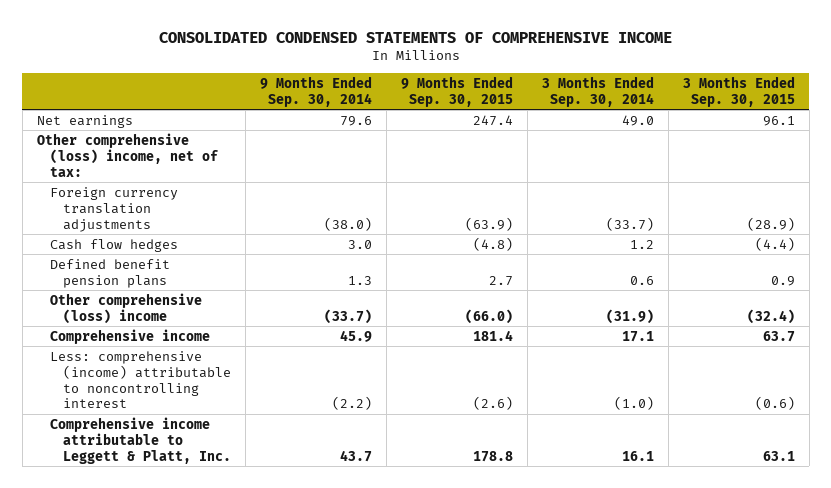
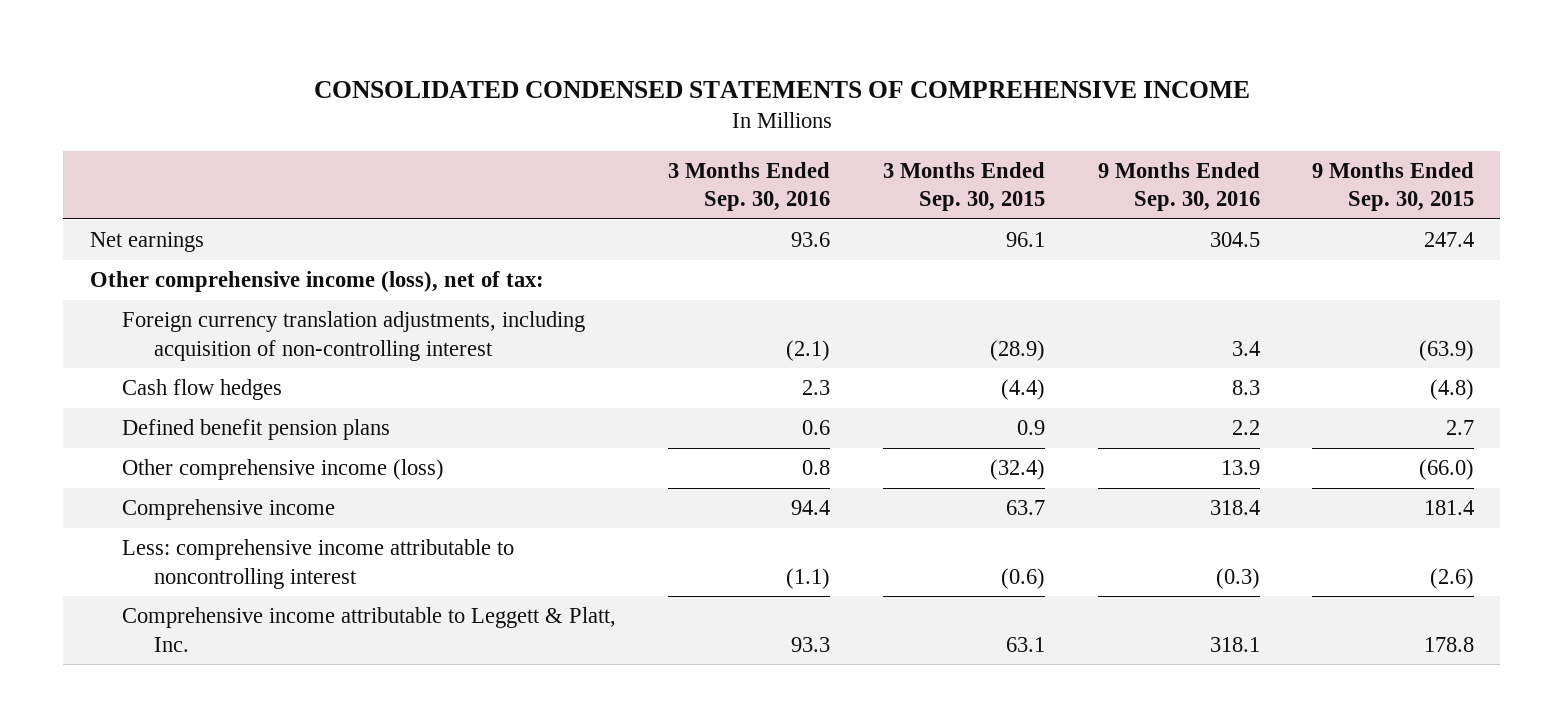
- | 9 Months Ended Sep. 30, 2014 | 9 Months Ended Sep. 30, 2015 | 3 Months Ended Sep. 30, 2014 | 3 Months Ended Sep. 30, 2015
+ | 3 Months Ended Sep. 30, 2016 | 3 Months Ended Sep. 30, 2015 | 9 Months Ended Sep. 30, 2016 | 9 Months Ended Sep. 30, 2015
- Other comprehensive (loss) income, net of tax:
- Foreign currency translation adjustments | (38.0) | (63.9) | (33.7) | (28.9)
+ Other comprehensive income (loss), net of tax:
+ Foreign currency translation adjustments, including acquisition of non-controlling interest | (2.1) | (28.9) | 3.4 | (63.9)
- Other comprehensive (loss) income | (33.7) | (66.0) | (31.9) | (32.4)
+ Other comprehensive income (loss) | 0.8 | (32.4) | 13.9 | (66.0)
- Less: comprehensive (income) attributable to noncontrolling interest | (2.2) | (2.6) | (1.0) | (0.6)
+ Less: comprehensive income attributable to noncontrolling interest | (1.1) | (0.6) | (0.3) | (2.6)

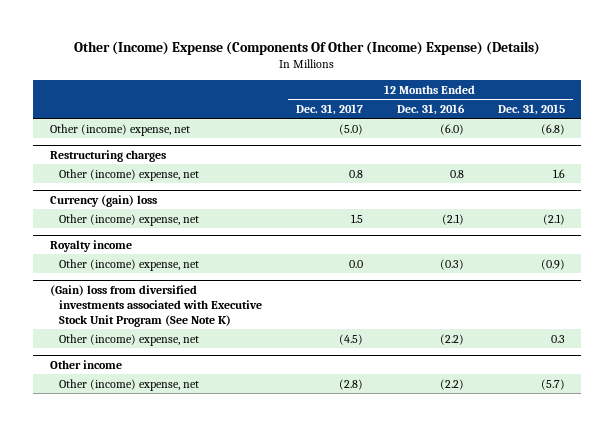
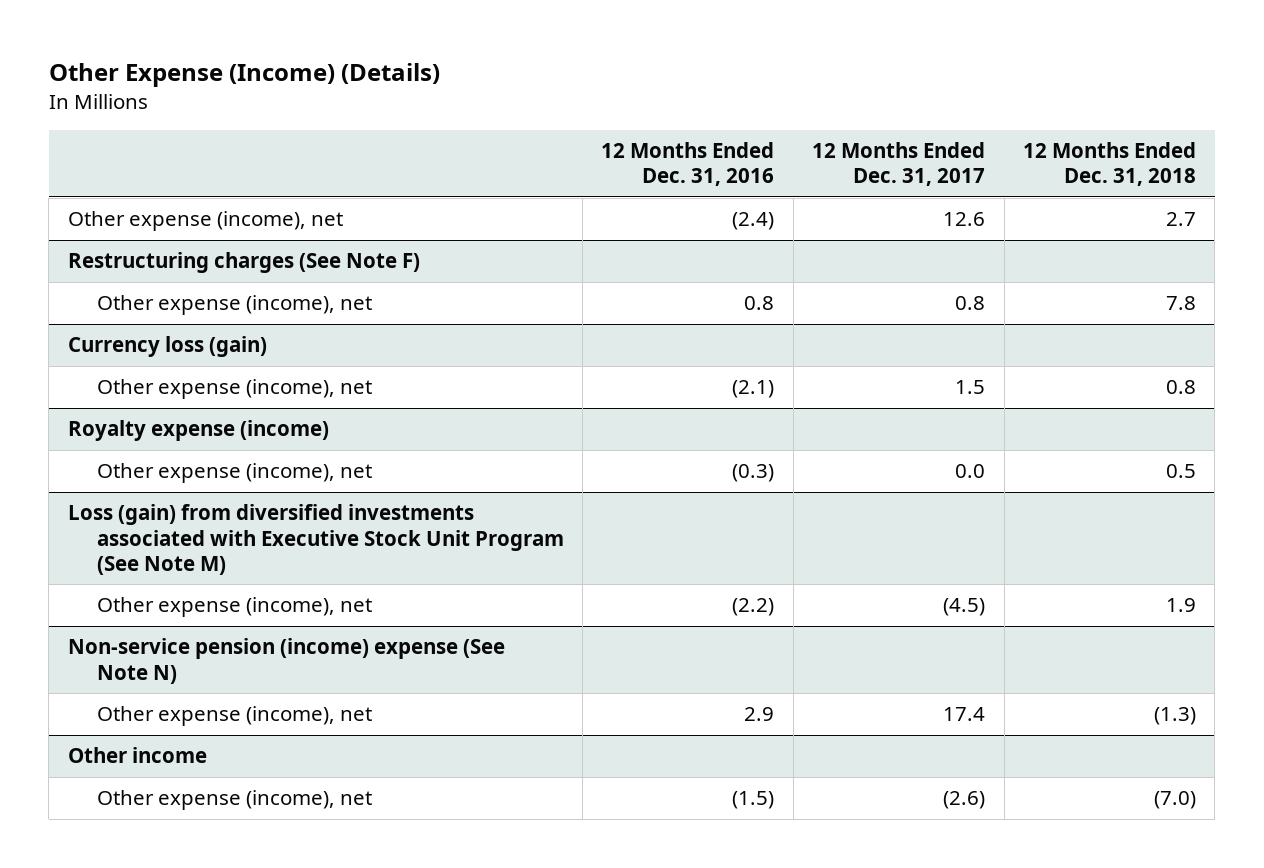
- Other (Income) Expense (Components Of Other (Income) Expense) (Details)
+ Other Expense (Income) (Details)
- | 12 Months Ended Dec. 31, 2017 | 12 Months Ended Dec. 31, 2016 | 12 Months Ended Dec. 31, 2015
+ | 12 Months Ended Dec. 31, 2016 | 12 Months Ended Dec. 31, 2017 | 12 Months Ended Dec. 31, 2018
- Other (income) expense, net | (5.0) | (6.0) | (6.8)
- Restructuring charges
- Other (income) expense, net | 0.8 | 0.8 | 1.6
- Currency (gain) loss
- Other (income) expense, net | 1.5 | (2.1) | (2.1)
- Royalty income
- Other (income) expense, net | 0.0 | (0.3) | (0.9)
- (Gain) loss from diversified investments associated with Executive Stock Unit Program (See Note K)
- Other (income) expense, net | (4.5) | (2.2) | 0.3
+ Other expense (income), net | (2.4) | 12.6 | 2.7
+ Restructuring charges (See Note F)
+ Other expense (income), net | 0.8 | 0.8 | 7.8
+ Currency loss (gain)
+ Other expense (income), net | (2.1) | 1.5 | 0.8
+ Royalty expense (income)
+ Other expense (income), net | (0.3) | 0.0 | 0.5
+ Loss (gain) from diversified investments associated with Executive Stock Unit Program (See Note M)
+ Other expense (income), net | (2.2) | (4.5) | 1.9
+ Non-service pension (income) expense (See Note N)
+ Other expense (income), net | 2.9 | 17.4 | (1.3)
@ Other income
- Other (income) expense, net | (2.8) | (2.2) | (5.7)
+ Other expense (income), net | (1.5) | (2.6) | (7.0)

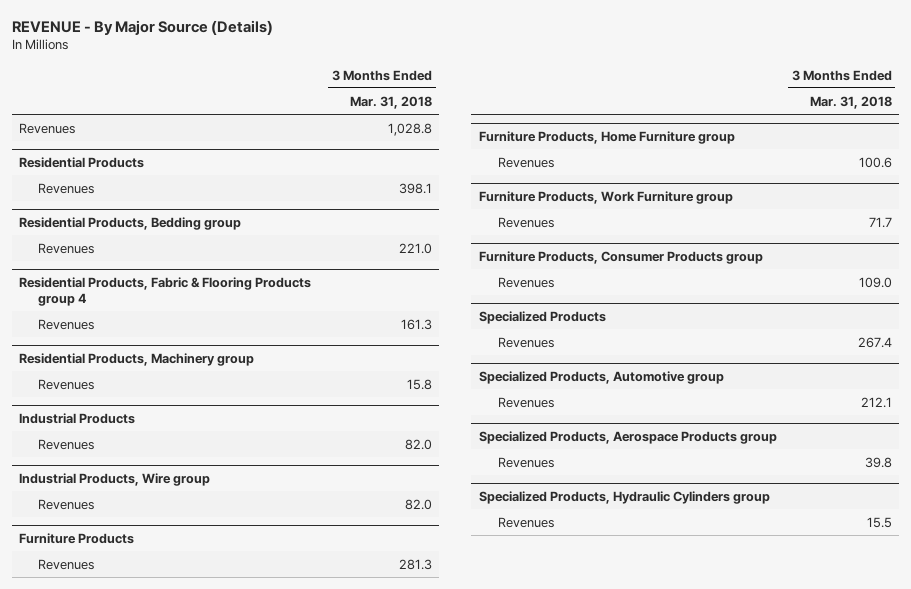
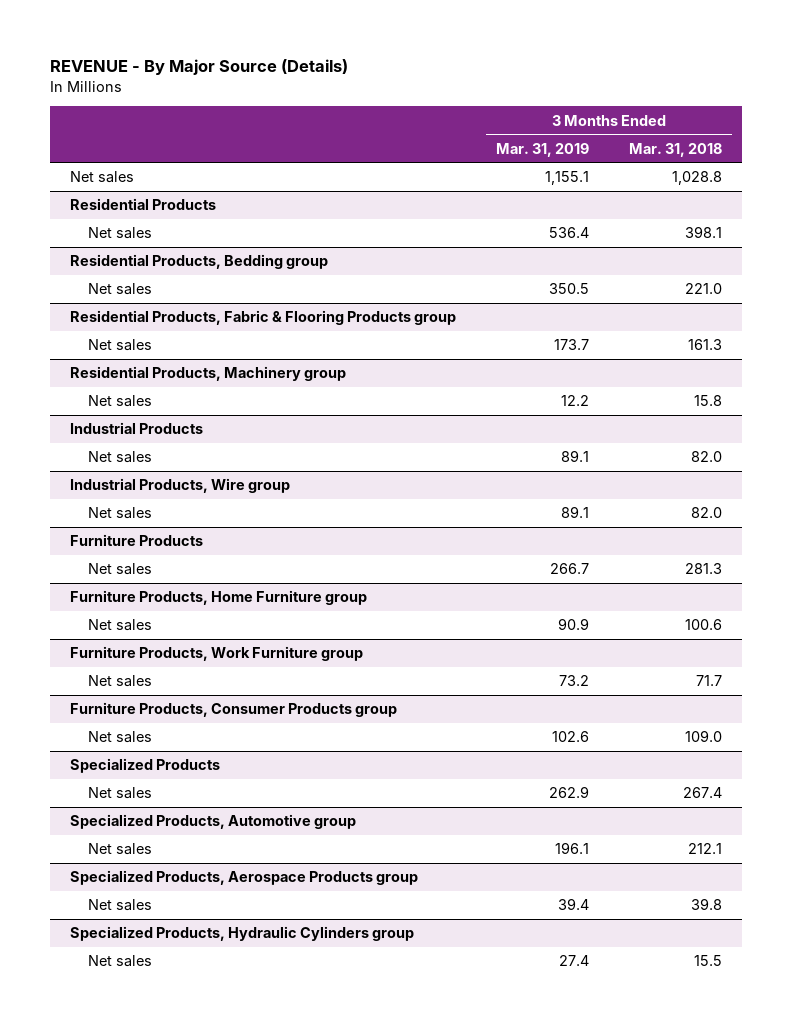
- | 3 Months Ended Mar. 31, 2018
+ | 3 Months Ended Mar. 31, 2019 | 3 Months Ended Mar. 31, 2018
- Revenues | 1,028.8
+ Net sales | 1,155.1 | 1,028.8
@ Residential Products
- Revenues | 398.1
+ Net sales | 536.4 | 398.1
@ Residential Products, Bedding group
- Revenues | 221.0
- Residential Products, Fabric & Flooring Products group 4
- Revenues | 161.3
@ Residential Products, Bedding group
+ Net sales | 350.5 | 221.0
+ Residential Products, Fabric & Flooring Products group
+ Net sales | 173.7 | 161.3
@ Residential Products, Machinery group
- Revenues | 15.8
+ Net sales | 12.2 | 15.8
@ Industrial Products
- Revenues | 82.0
+ Net sales | 89.1 | 82.0
@ Industrial Products, Wire group
- Revenues | 82.0
+ Net sales | 89.1 | 82.0
@ Furniture Products
- Revenues | 281.3
+ Net sales | 266.7 | 281.3
@ Furniture Products, Home Furniture group
- Revenues | 100.6
+ Net sales | 90.9 | 100.6
@ Furniture Products, Work Furniture group
- Revenues | 71.7
+ Net sales | 73.2 | 71.7
@ Furniture Products, Consumer Products group
- Revenues | 109.0
+ Net sales | 102.6 | 109.0
@ Specialized Products
- Revenues | 267.4
+ Net sales | 262.9 | 267.4
@ Specialized Products, Automotive group
- Revenues | 212.1
+ Net sales | 196.1 | 212.1
@ Specialized Products, Aerospace Products group
- Revenues | 39.8
+ Net sales | 39.4 | 39.8
@ Specialized Products, Hydraulic Cylinders group
- Revenues | 15.5
+ Net sales | 27.4 | 15.5

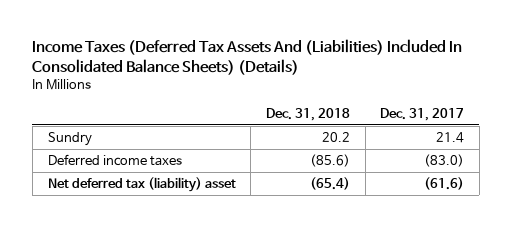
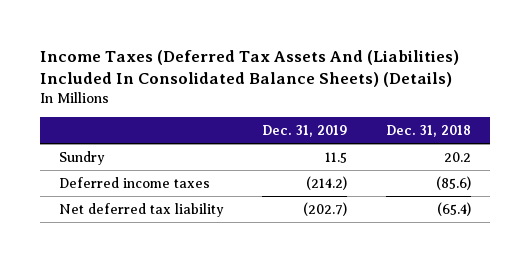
- | Dec. 31, 2018 | Dec. 31, 2017
+ | Dec. 31, 2019 | Dec. 31, 2018
- Net deferred tax (liability) asset | (65.4) | (61.6)
+ Net deferred tax liability | (202.7) | (65.4)

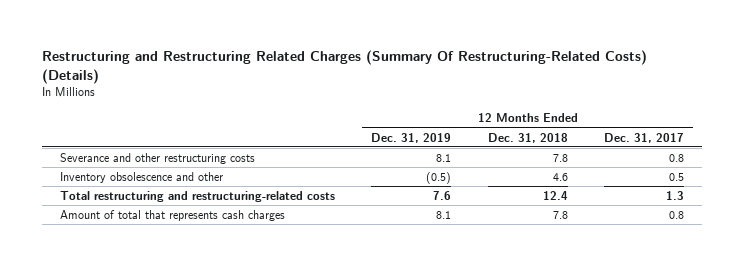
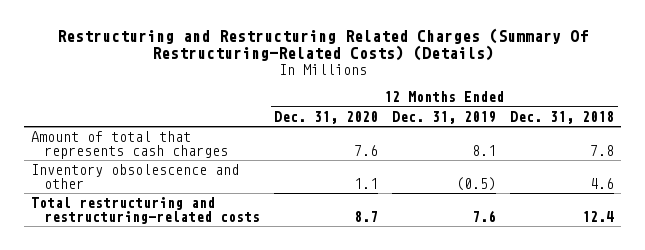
- | 12 Months Ended Dec. 31, 2019 | 12 Months Ended Dec. 31, 2018 | 12 Months Ended Dec. 31, 2017
+ | 12 Months Ended Dec. 31, 2020 | 12 Months Ended Dec. 31, 2019 | 12 Months Ended Dec. 31, 2018
- Severance and other restructuring costs | 8.1 | 7.8 | 0.8
moved up: Amount of total that represents cash charges | 7.6 | 8.1 | 7.8

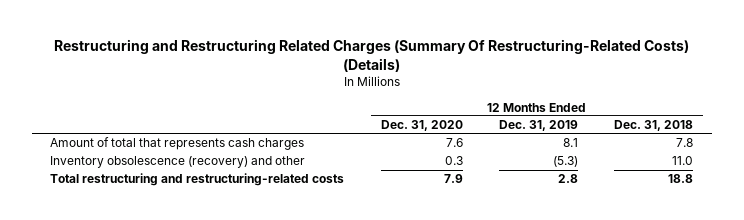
- Inventory obsolescence and other | 1.1 | (0.5) | 4.6
- Total restructuring and restructuring-related costs | 8.7 | 7.6 | 12.4
+ Inventory obsolescence (recovery) and other | 0.3 | (5.3) | 11.0
+ Total restructuring and restructuring-related costs | 7.9 | 2.8 | 18.8

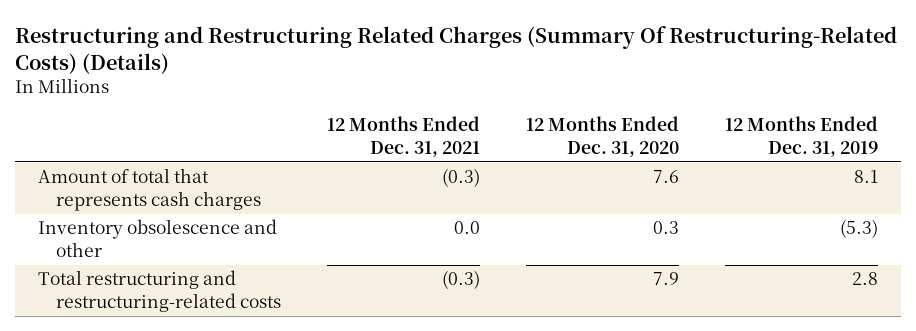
- | 12 Months Ended Dec. 31, 2020 | 12 Months Ended Dec. 31, 2019 | 12 Months Ended Dec. 31, 2018
+ | 12 Months Ended Dec. 31, 2021 | 12 Months Ended Dec. 31, 2020 | 12 Months Ended Dec. 31, 2019
- Inventory obsolescence (recovery) and other | 0.3 | (5.3) | 11.0
+ Inventory obsolescence and other | 0.0 | 0.3 | (5.3)

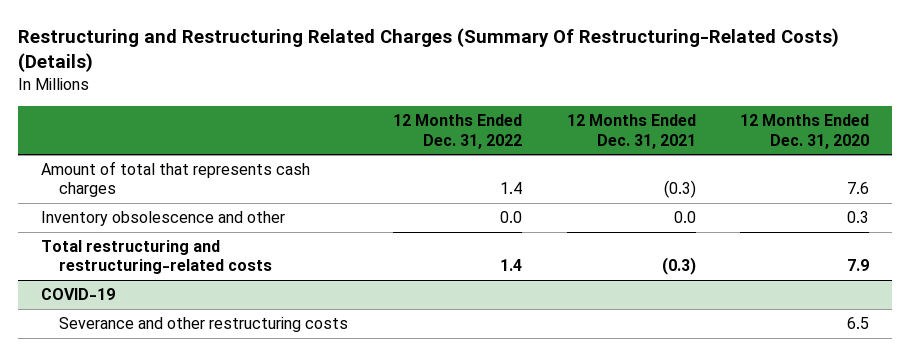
- | 12 Months Ended Dec. 31, 2021 | 12 Months Ended Dec. 31, 2020 | 12 Months Ended Dec. 31, 2019
+ | 12 Months Ended Dec. 31, 2022 | 12 Months Ended Dec. 31, 2021 | 12 Months Ended Dec. 31, 2020
+ COVID-19
+ Severance and other restructuring costs | | | 6.5

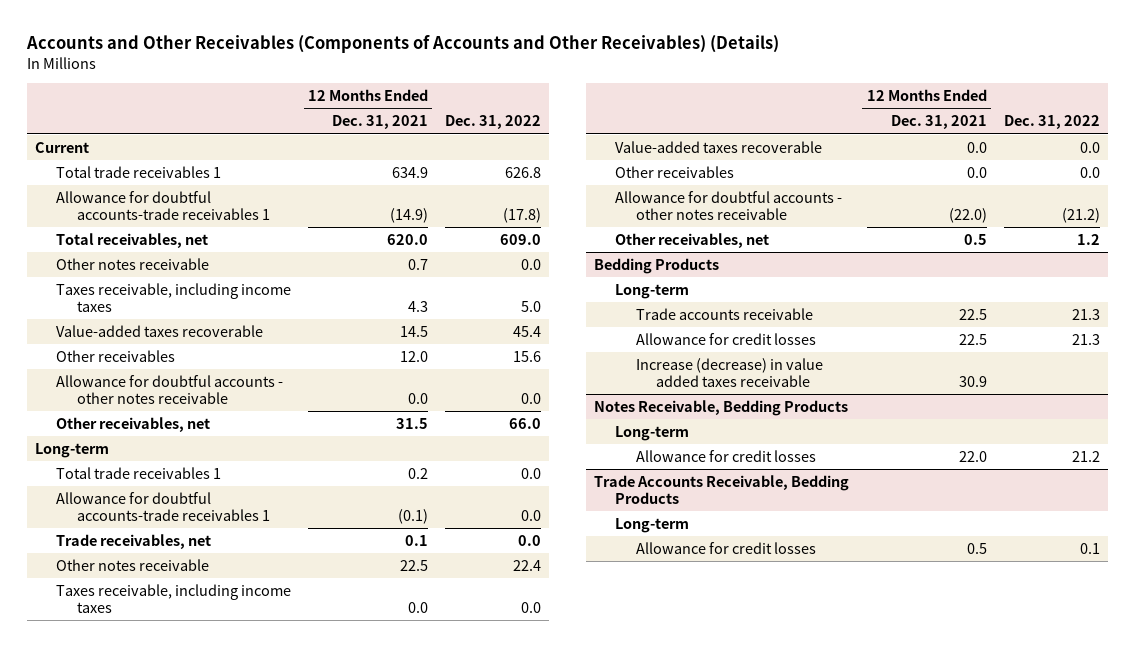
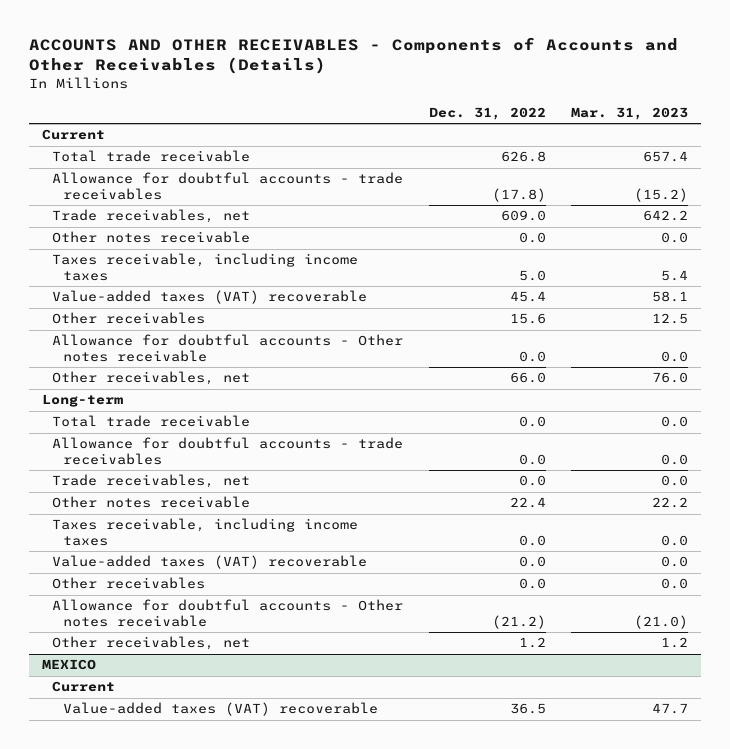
- Accounts and Other Receivables (Components of Accounts and Other Receivables) (Details)
+ ACCOUNTS AND OTHER RECEIVABLES - Components of Accounts and Other Receivables (Details)
- | 12 Months Ended Dec. 31, 2021 | Dec. 31, 2022
+ | Dec. 31, 2022 | Mar. 31, 2023
- Total trade receivables 1 | 634.9 | 626.8
- Allowance for doubtful accounts-trade receivables 1 | (14.9) | (17.8)
- Total receivables, net | 620.0 | 609.0
+ Total trade receivable | 626.8 | 657.4
+ Allowance for doubtful accounts - trade receivables | (17.8) | (15.2)
+ Trade receivables, net | 609.0 | 642.2
- Value-added taxes recoverable | 14.5 | 45.4
+ Value-added taxes (VAT) recoverable | 45.4 | 58.1
- Allowance for doubtful accounts - other notes receivable | 0.0 | 0.0
+ Allowance for doubtful accounts - Other notes receivable | 0.0 | 0.0
- Total trade receivables 1 | 0.2 | 0.0
- Allowance for doubtful accounts-trade receivables 1 | (0.1) | 0.0
+ Total trade receivable | 0.0 | 0.0
+ Allowance for doubtful accounts - trade receivables | 0.0 | 0.0
- Value-added taxes recoverable | 0.0 | 0.0
+ Value-added taxes (VAT) recoverable | 0.0 | 0.0
- Allowance for doubtful accounts - other notes receivable | (22.0) | (21.2)
+ Allowance for doubtful accounts - Other notes receivable | (21.2) | (21.0)
- Bedding Products
- Long-term
- Trade accounts receivable | 22.5 | 21.3
- Allowance for credit losses | 22.5 | 21.3
- Increase (decrease) in value added taxes receivable | 30.9 |
- Notes Receivable, Bedding Products
- Long-term
- Allowance for credit losses | 22.0 | 21.2
- Trade Accounts Receivable, Bedding Products
- Long-term
- Allowance for credit losses | 0.5 | 0.1
+ MEXICO
+ Current
+ Value-added taxes (VAT) recoverable | 36.5 | 47.7

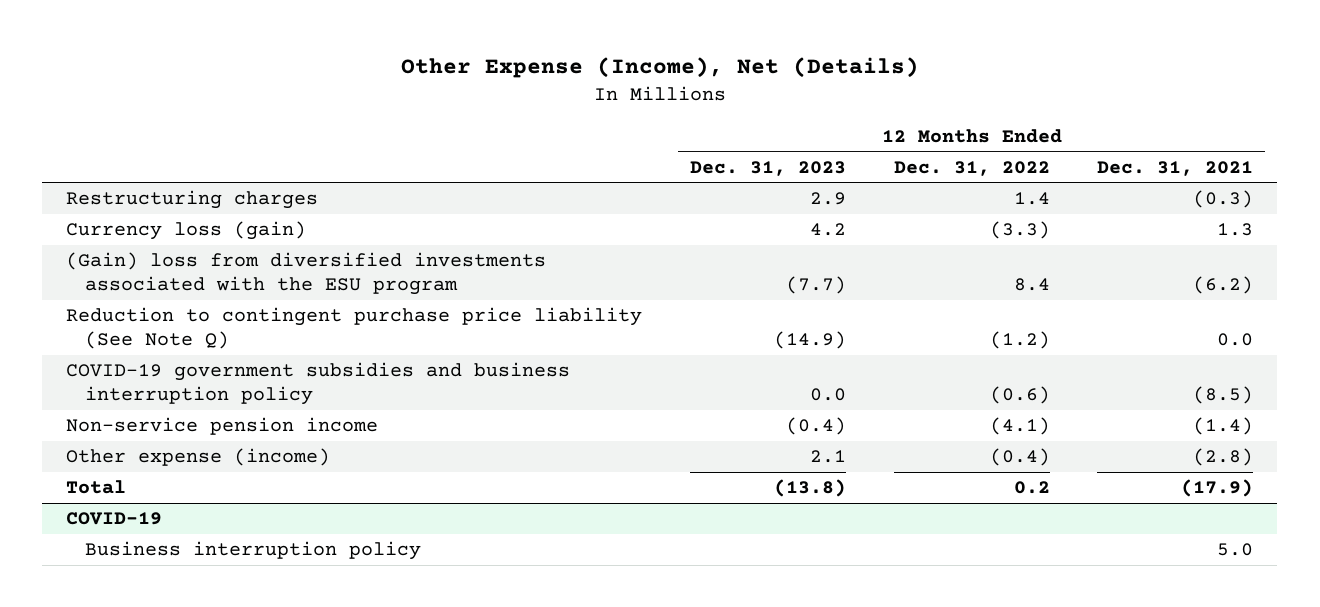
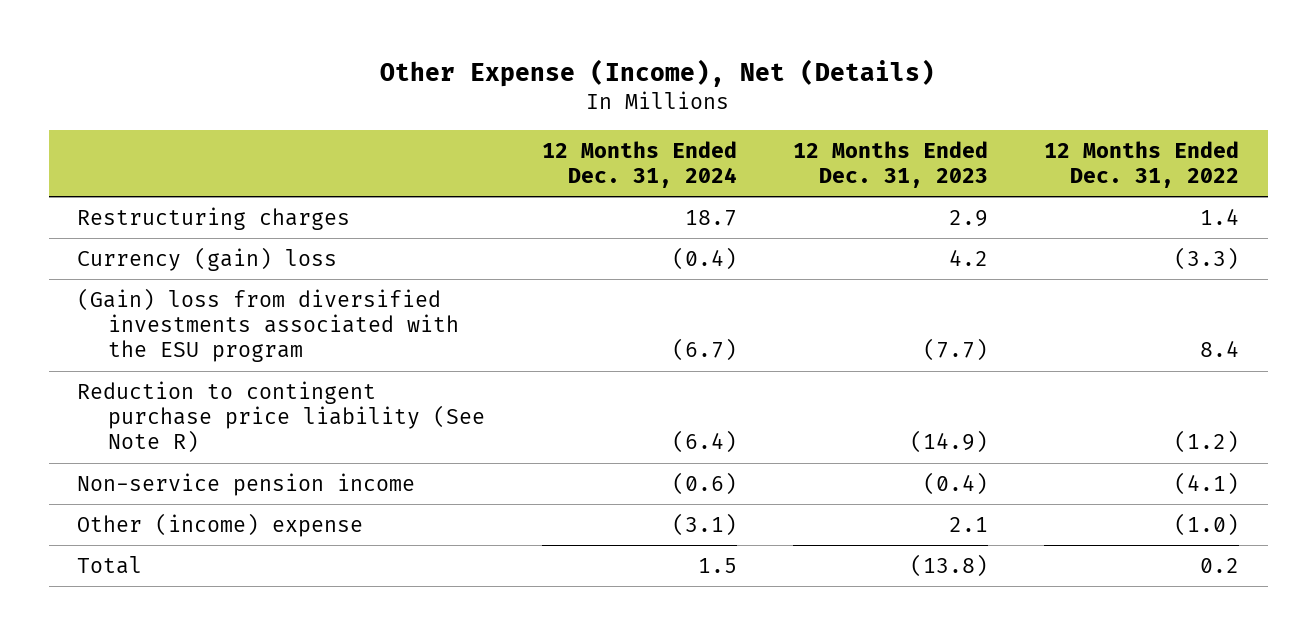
- | 12 Months Ended Dec. 31, 2023 | 12 Months Ended Dec. 31, 2022 | 12 Months Ended Dec. 31, 2021
+ | 12 Months Ended Dec. 31, 2024 | 12 Months Ended Dec. 31, 2023 | 12 Months Ended Dec. 31, 2022
- Currency loss (gain) | 4.2 | (3.3) | 1.3
+ Currency (gain) loss | (0.4) | 4.2 | (3.3)
- Reduction to contingent purchase price liability (See Note Q) | (14.9) | (1.2) | 0.0
- COVID-19 government subsidies and business interruption policy | 0.0 | (0.6) | (8.5)
+ Reduction to contingent purchase price liability (See Note R) | (6.4) | (14.9) | (1.2)
- Other expense (income) | 2.1 | (0.4) | (2.8)
+ Other (income) expense | (3.1) | 2.1 | (1.0)
- COVID-19
- Business interruption policy | | | 5.0

